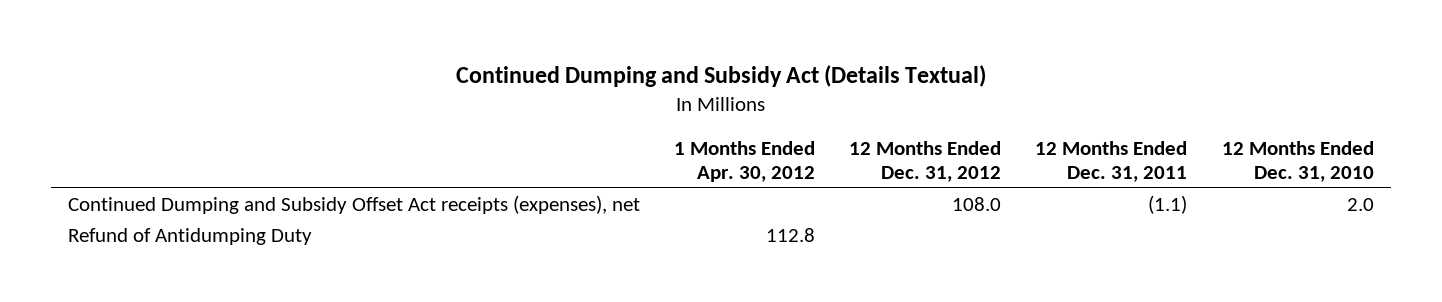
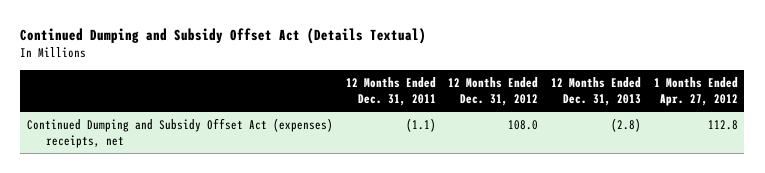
- Continued Dumping and Subsidy Act (Details Textual)
+ Continued Dumping and Subsidy Offset Act (Details Textual)
- | 1 Months Ended Apr. 30, 2012 | 12 Months Ended Dec. 31, 2012 | 12 Months Ended Dec. 31, 2011 | 12 Months Ended Dec. 31, 2010
+ | 12 Months Ended Dec. 31, 2011 | 12 Months Ended Dec. 31, 2012 | 12 Months Ended Dec. 31, 2013 | 1 Months Ended Apr. 27, 2012
- Continued Dumping and Subsidy Offset Act receipts (expenses), net | | 108.0 | (1.1) | 2.0
- Refund of Antidumping Duty | 112.8 | | |
+ Continued Dumping and Subsidy Offset Act (expenses) receipts, net | (1.1) | 108.0 | (2.8) | 112.8

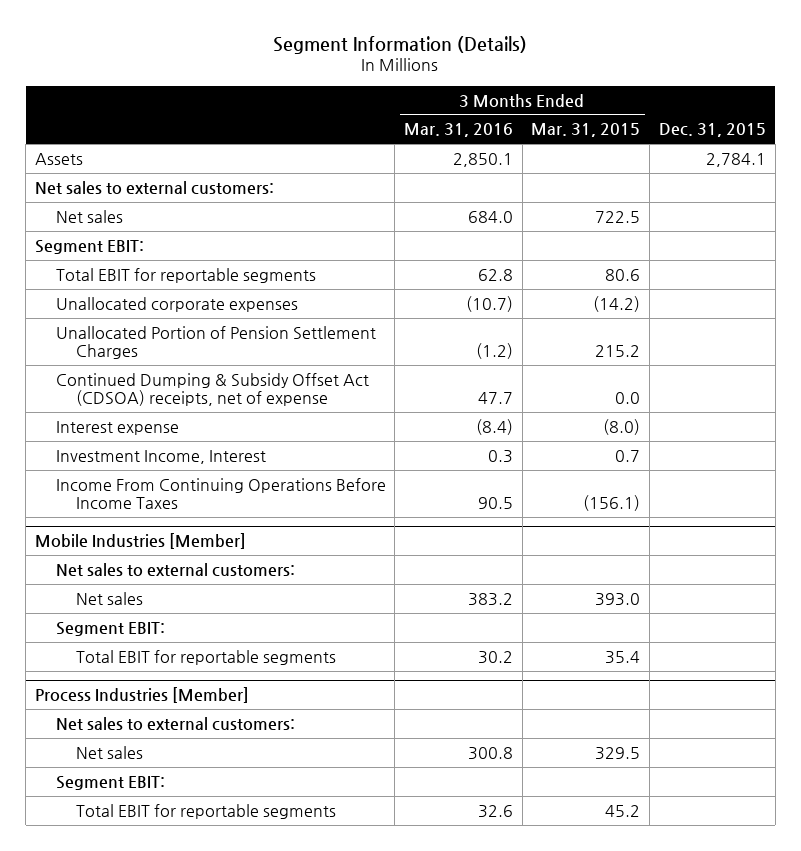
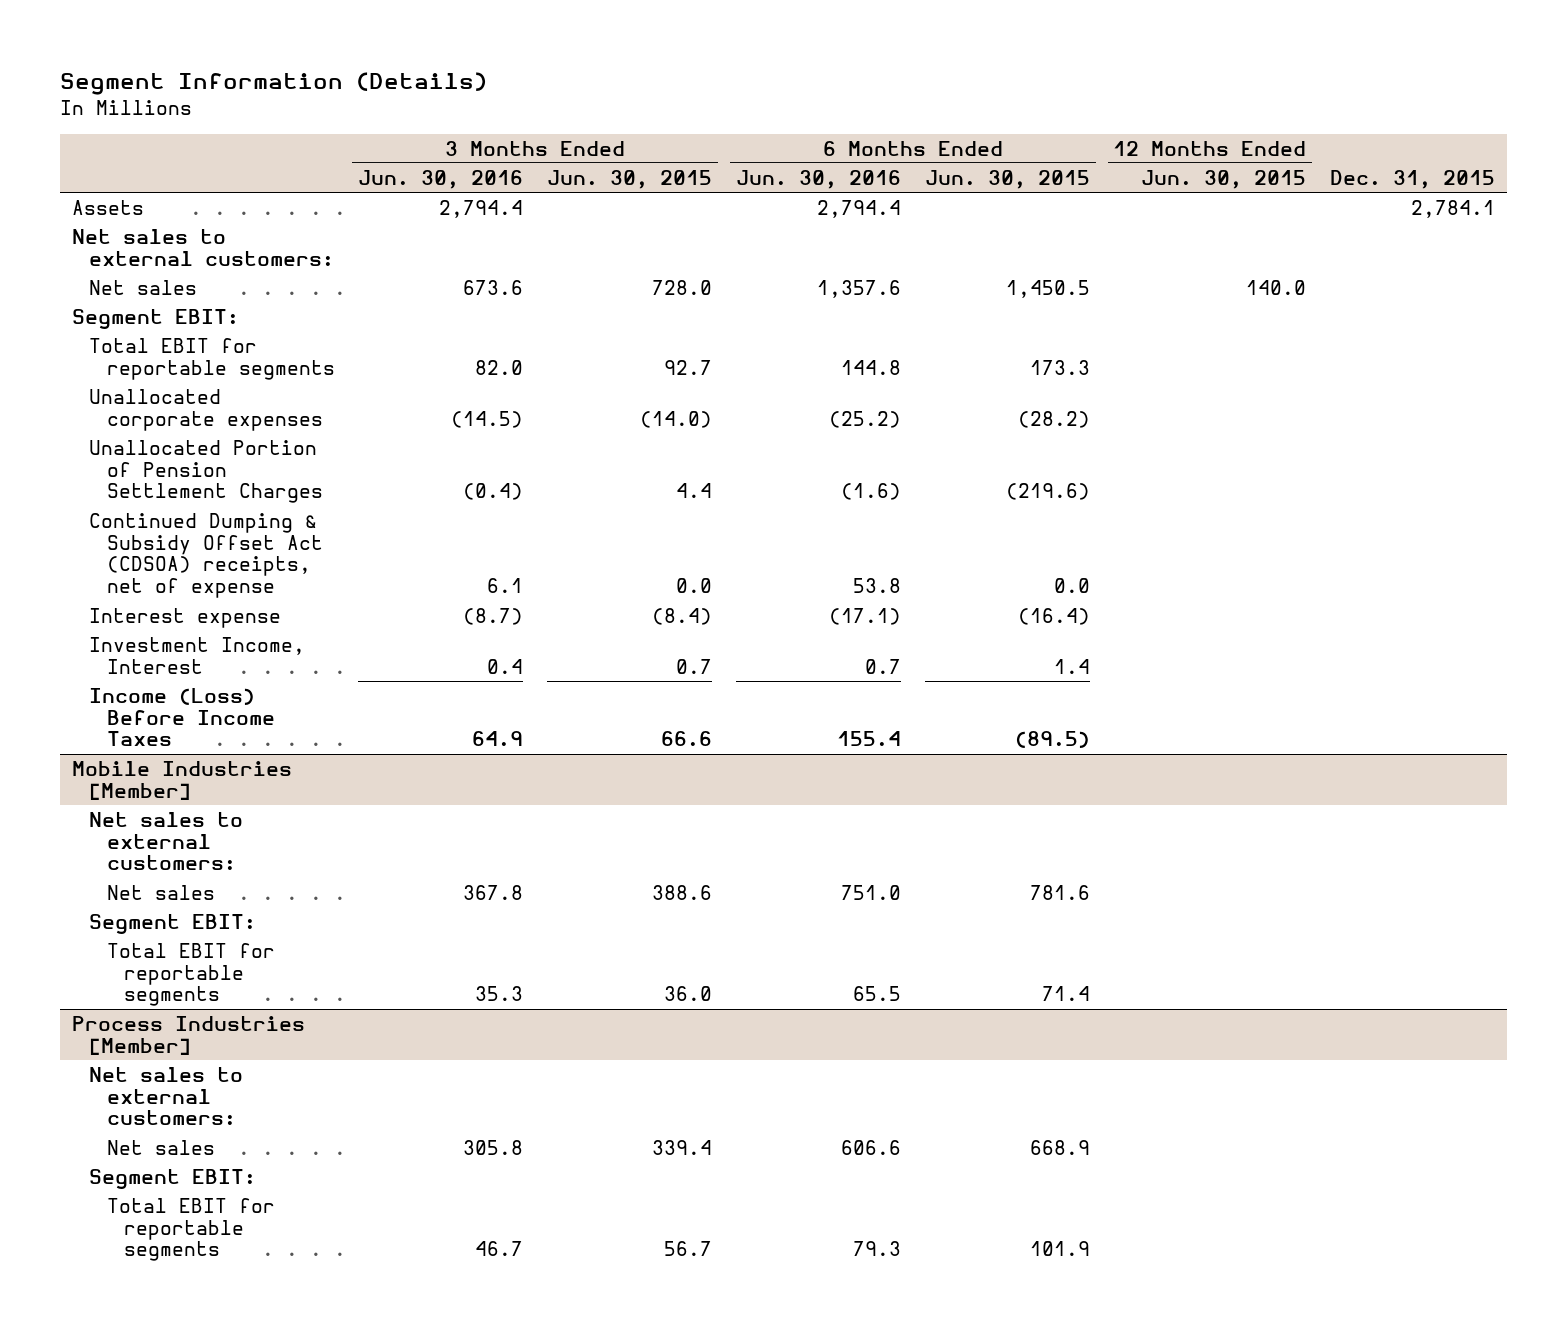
- | 3 Months Ended Mar. 31, 2016 | 3 Months Ended Mar. 31, 2015 | Dec. 31, 2015
+ | 3 Months Ended Jun. 30, 2016 | 3 Months Ended Jun. 30, 2015 | 6 Months Ended Jun. 30, 2016 | 6 Months Ended Jun. 30, 2015 | 12 Months Ended Jun. 30, 2015 | Dec. 31, 2015
- Income From Continuing Operations Before Income Taxes | 90.5 | (156.1) |
+ Income (Loss) Before Income Taxes | 64.9 | 66.6 | 155.4 | (89.5) | |

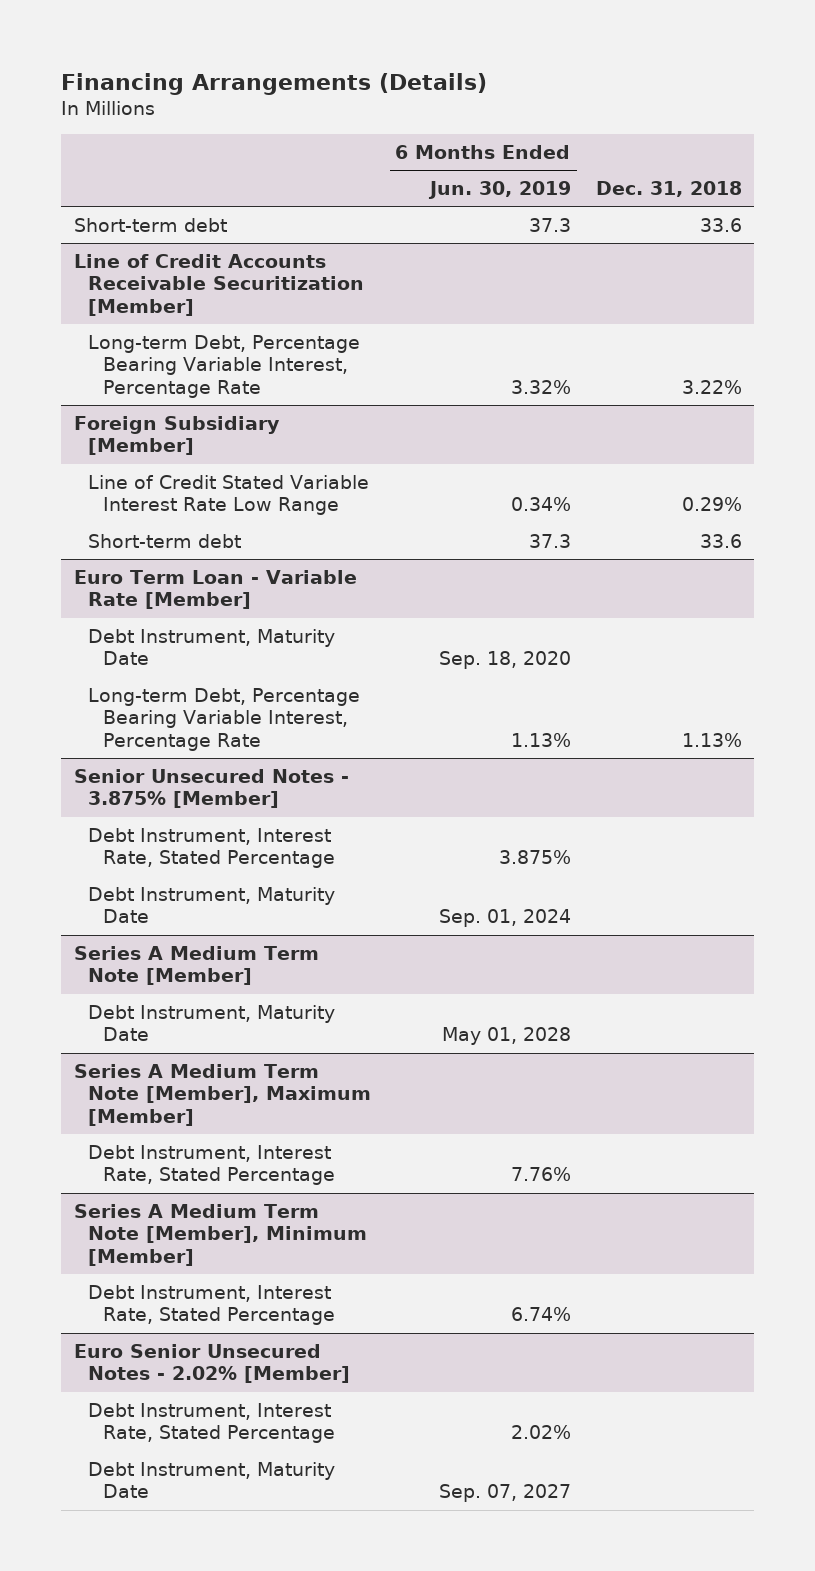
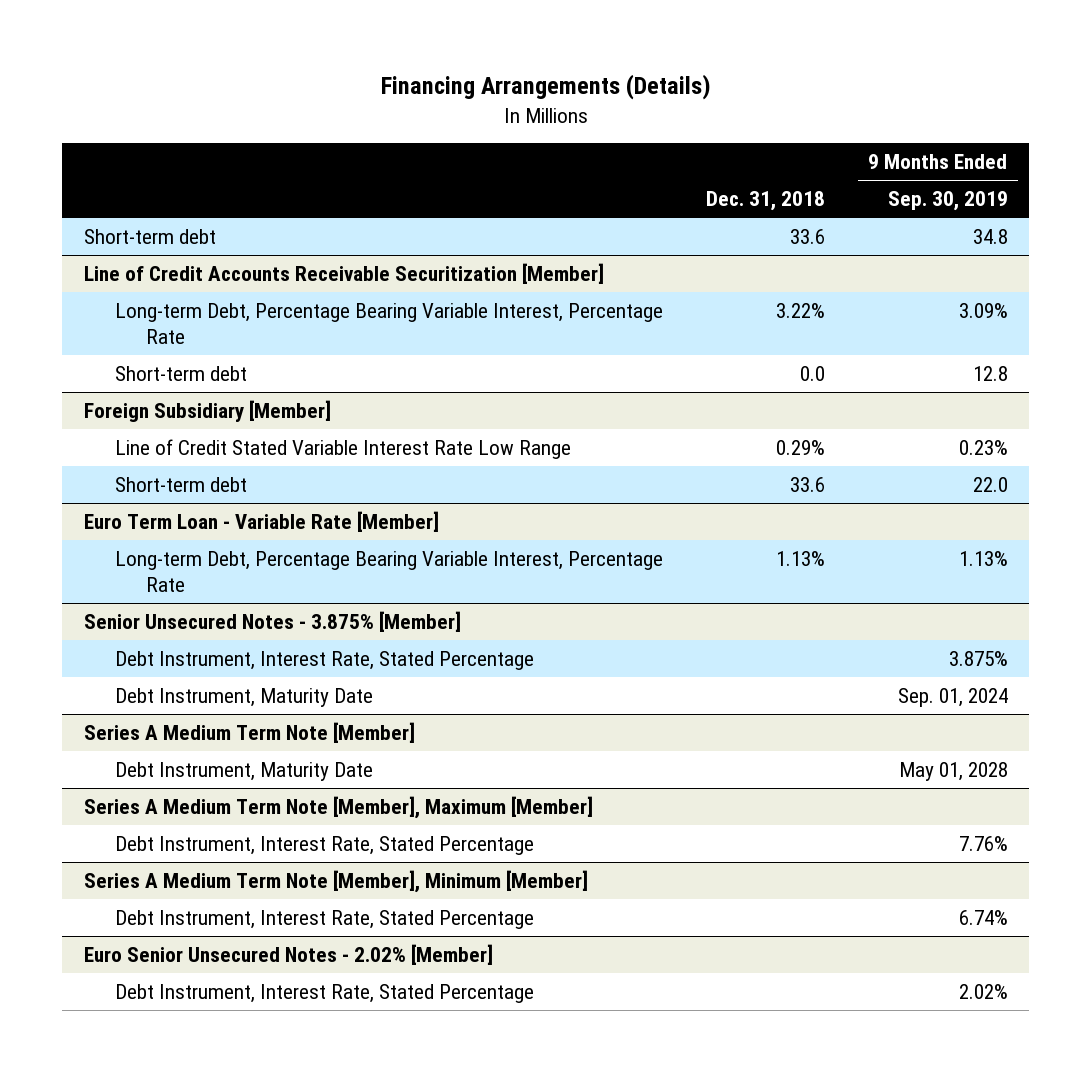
- | 6 Months Ended Jun. 30, 2019 | Dec. 31, 2018
+ | Dec. 31, 2018 | 9 Months Ended Sep. 30, 2019
@ Line of Credit Accounts Receivable Securitization [Member]
+ Short-term debt | 0.0 | 12.8
@ Euro Term Loan - Variable Rate [Member]
- Debt Instrument, Maturity Date | Sep. 18, 2020 |
@ Euro Senior Unsecured Notes - 2.02% [Member]
- Debt Instrument, Maturity Date | Sep. 07, 2027 |

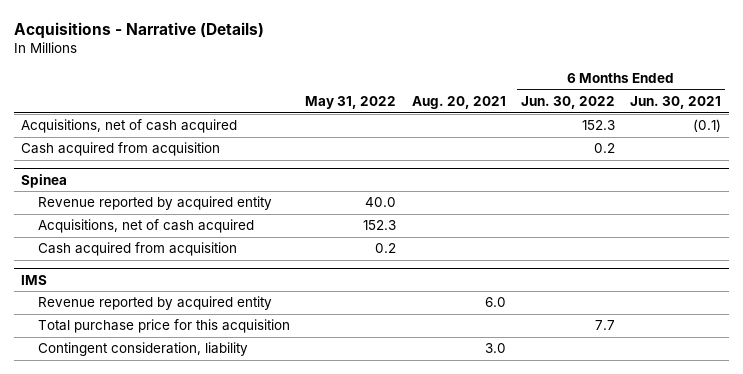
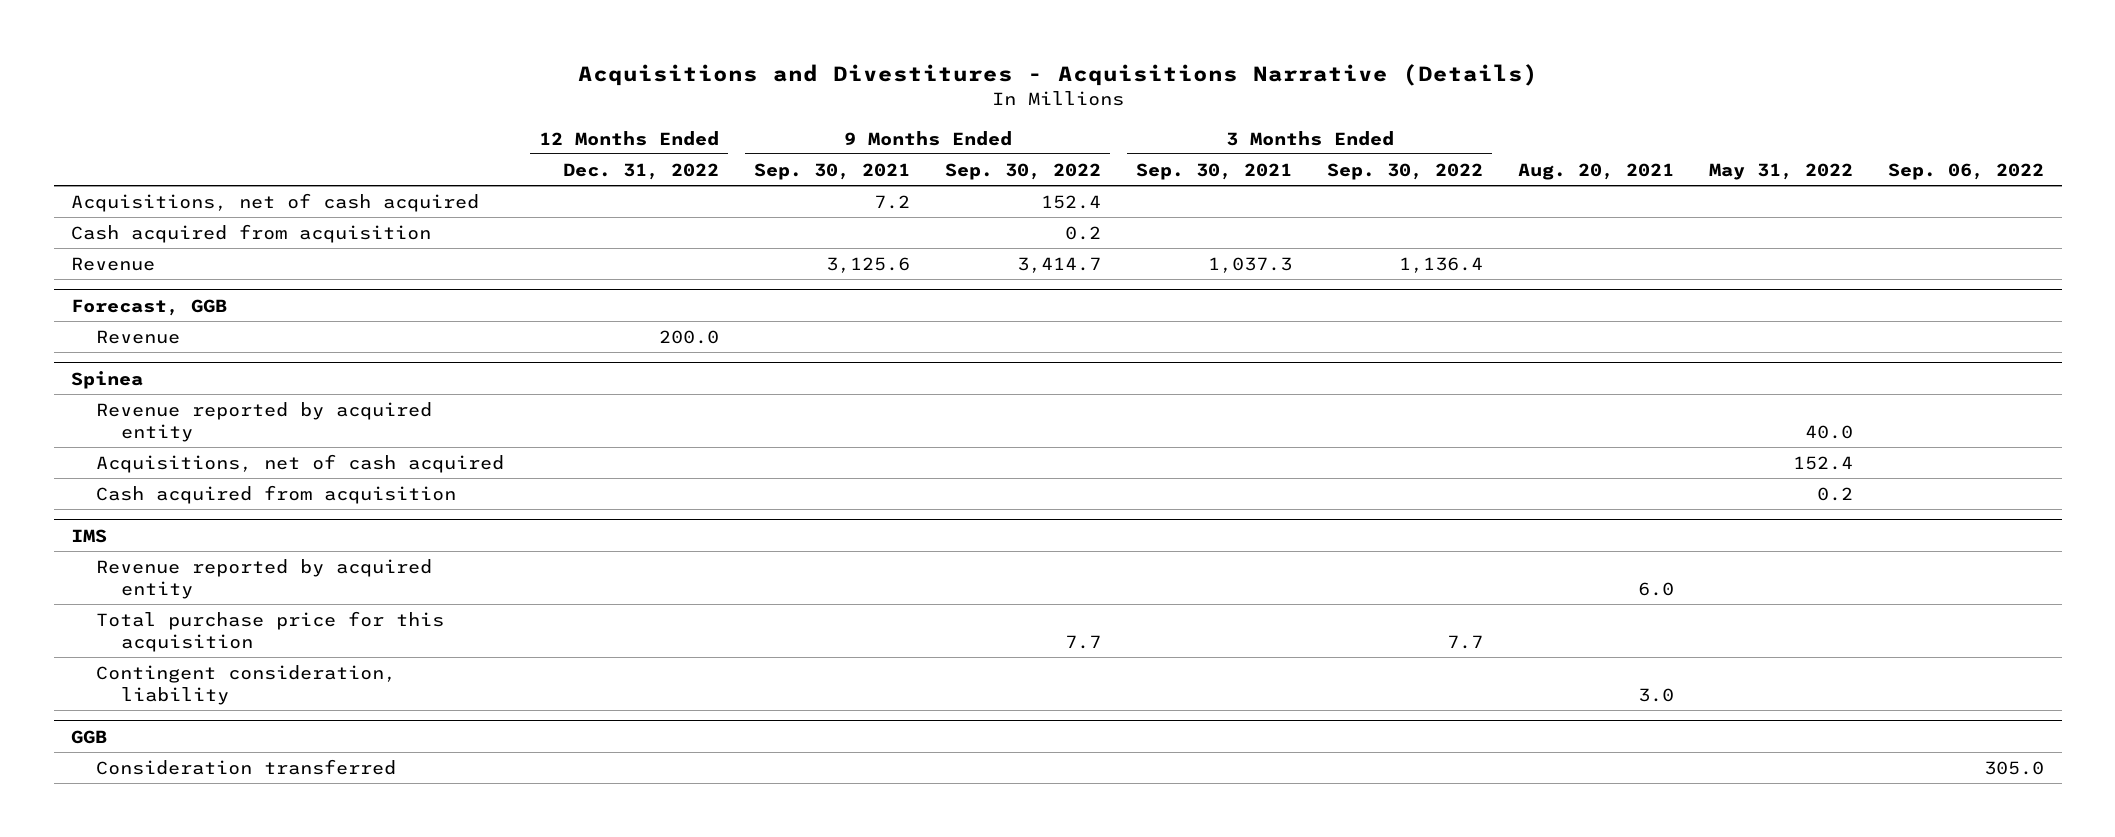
- Acquisitions - Narrative (Details)
+ Acquisitions and Divestitures - Acquisitions Narrative (Details)
- | May 31, 2022 | Aug. 20, 2021 | 6 Months Ended Jun. 30, 2022 | 6 Months Ended Jun. 30, 2021
+ | 12 Months Ended Dec. 31, 2022 | 9 Months Ended Sep. 30, 2021 | 9 Months Ended Sep. 30, 2022 | 3 Months Ended Sep. 30, 2021 | 3 Months Ended Sep. 30, 2022 | Aug. 20, 2021 | May 31, 2022 | Sep. 06, 2022
+ Revenue | | 3,125.6 | 3,414.7 | 1,037.3 | 1,136.4 | | |
+ Forecast, GGB
+ Revenue | 200.0 | | | | | | |
@ Spinea
- Acquisitions, net of cash acquired | 152.3 | | |
+ Acquisitions, net of cash acquired | | | | | | | 152.4 |
+ GGB
+ Consideration transferred | | | | | | | | 305.0

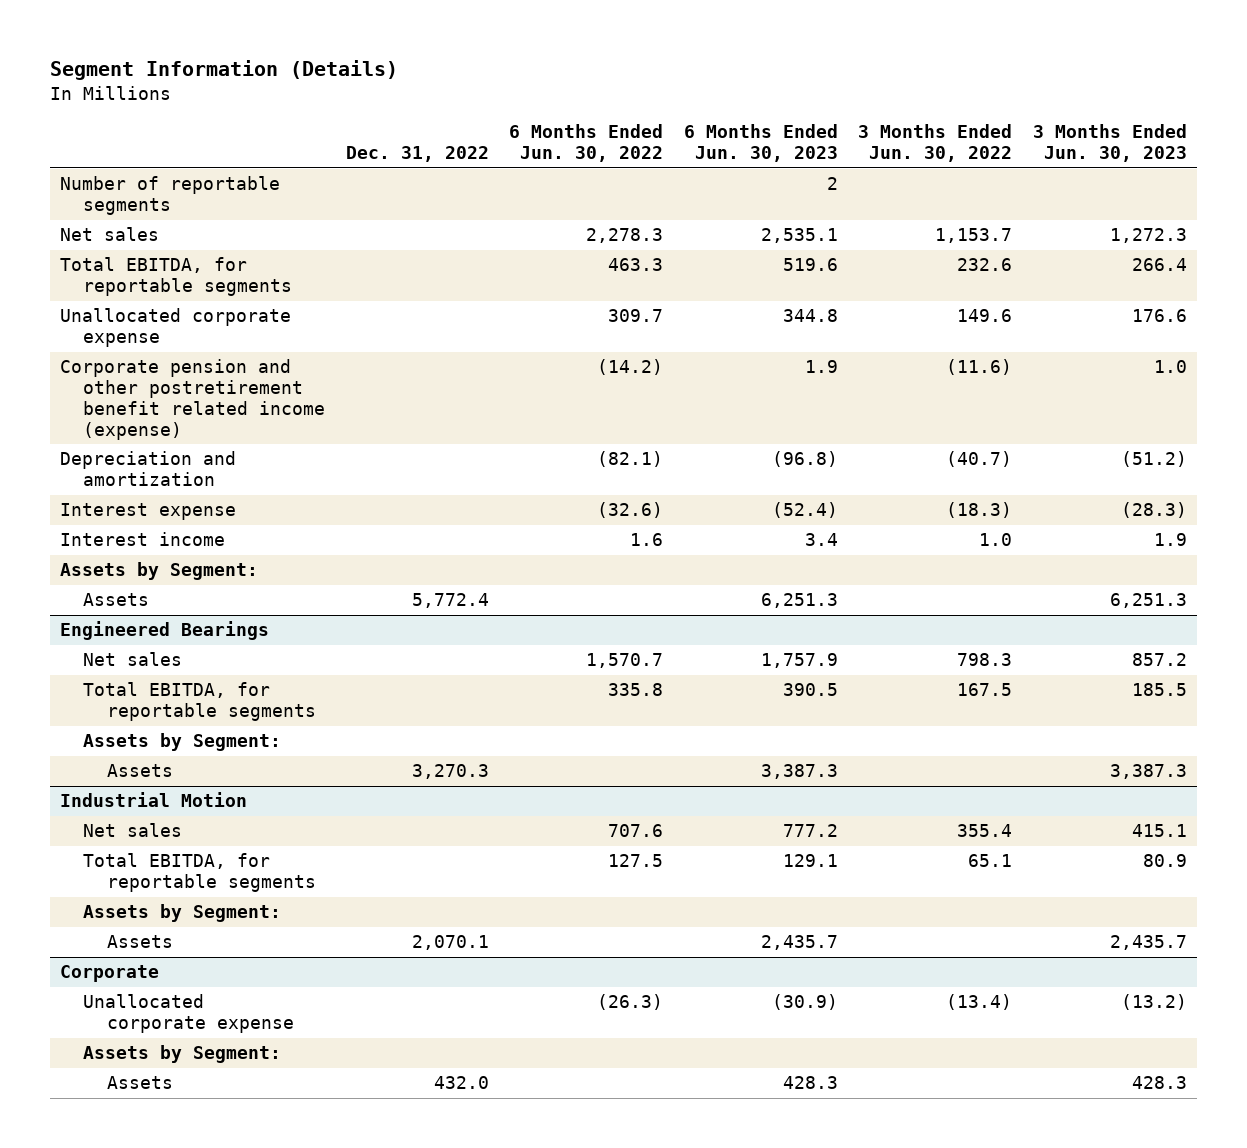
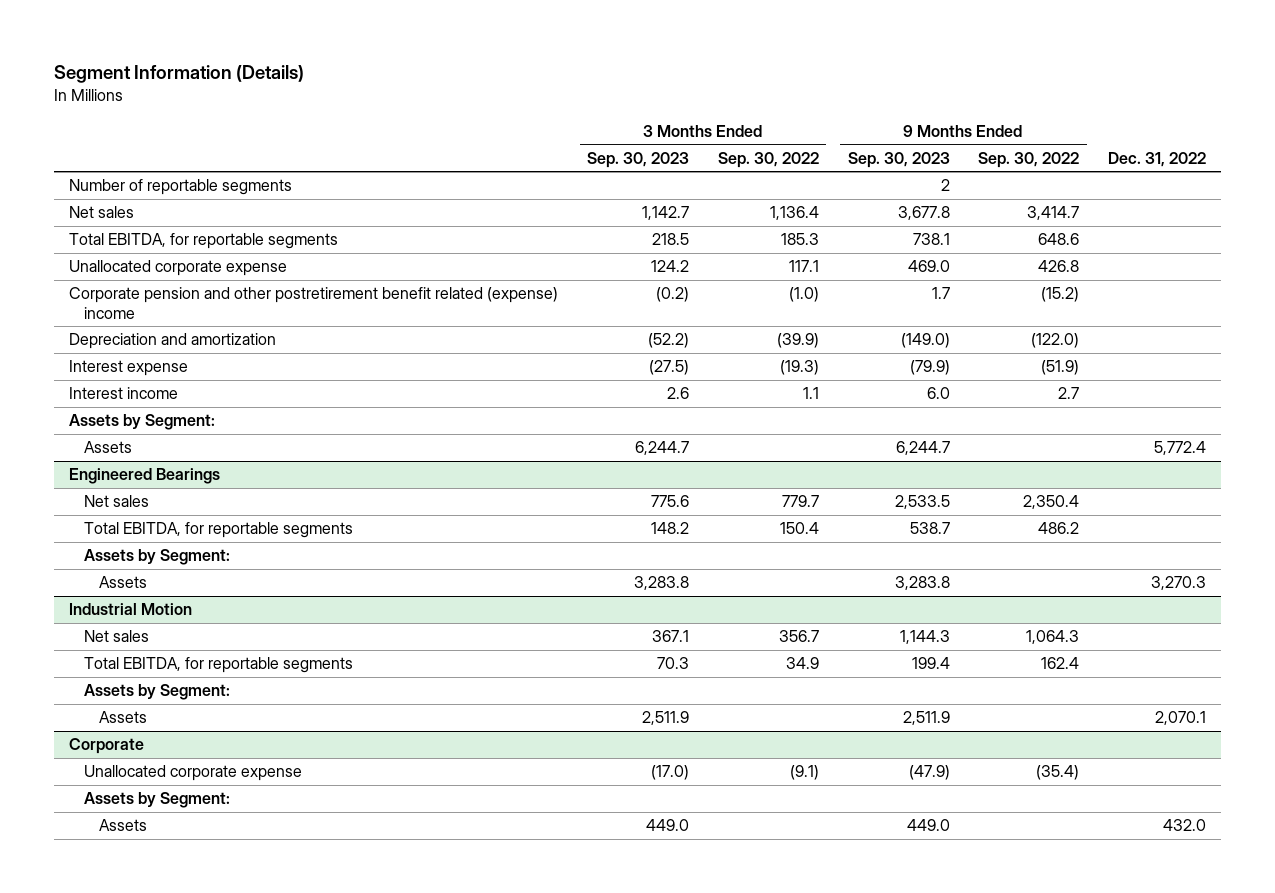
- | Dec. 31, 2022 | 6 Months Ended Jun. 30, 2022 | 6 Months Ended Jun. 30, 2023 | 3 Months Ended Jun. 30, 2022 | 3 Months Ended Jun. 30, 2023
+ | 3 Months Ended Sep. 30, 2023 | 3 Months Ended Sep. 30, 2022 | 9 Months Ended Sep. 30, 2023 | 9 Months Ended Sep. 30, 2022 | Dec. 31, 2022
- Corporate pension and other postretirement benefit related income (expense) | | (14.2) | 1.9 | (11.6) | 1.0
+ Corporate pension and other postretirement benefit related (expense) income | (0.2) | (1.0) | 1.7 | (15.2) |

